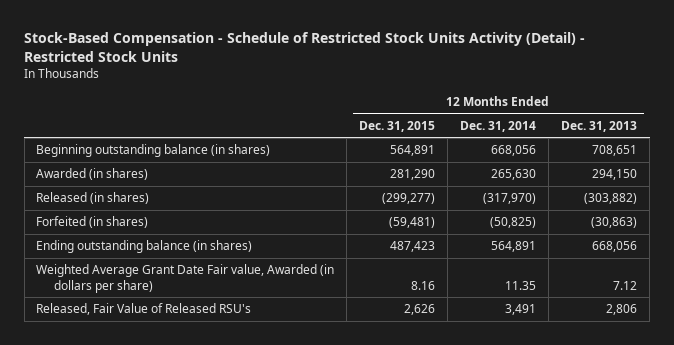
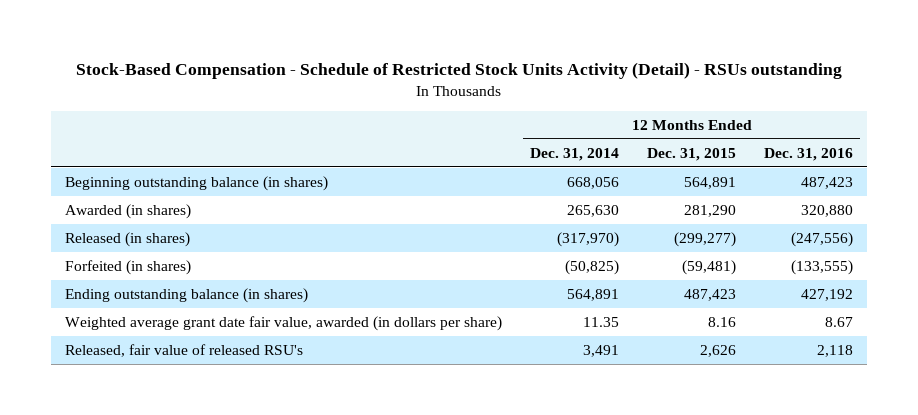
- Stock-Based Compensation - Schedule of Restricted Stock Units Activity (Detail) - Restricted Stock Units
+ Stock-Based Compensation - Schedule of Restricted Stock Units Activity (Detail) - RSUs outstanding
- | 12 Months Ended Dec. 31, 2015 | 12 Months Ended Dec. 31, 2014 | 12 Months Ended Dec. 31, 2013
+ | 12 Months Ended Dec. 31, 2014 | 12 Months Ended Dec. 31, 2015 | 12 Months Ended Dec. 31, 2016
- Weighted Average Grant Date Fair value, Awarded (in dollars per share) | 8.16 | 11.35 | 7.12
- Released, Fair Value of Released RSU's | 2,626 | 3,491 | 2,806
+ Weighted average grant date fair value, awarded (in dollars per share) | 11.35 | 8.16 | 8.67
+ Released, fair value of released RSU's | 3,491 | 2,626 | 2,118

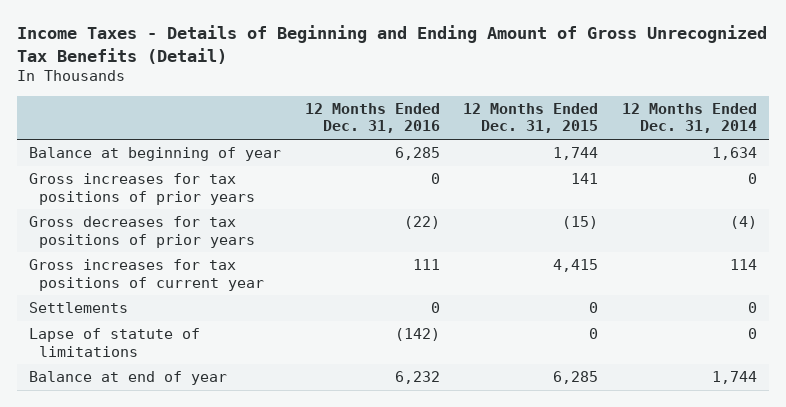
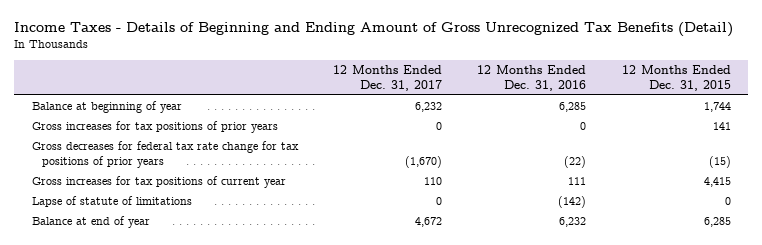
- | 12 Months Ended Dec. 31, 2016 | 12 Months Ended Dec. 31, 2015 | 12 Months Ended Dec. 31, 2014
+ | 12 Months Ended Dec. 31, 2017 | 12 Months Ended Dec. 31, 2016 | 12 Months Ended Dec. 31, 2015
- Gross decreases for tax positions of prior years | (22) | (15) | (4)
+ Gross decreases for federal tax rate change for tax positions of prior years | (1,670) | (22) | (15)
- Settlements | 0 | 0 | 0

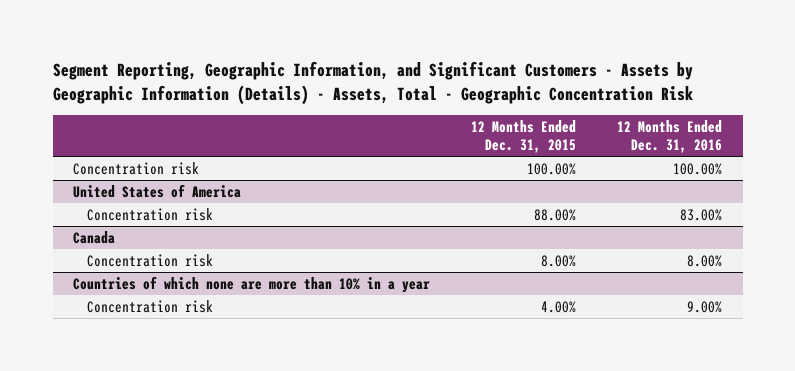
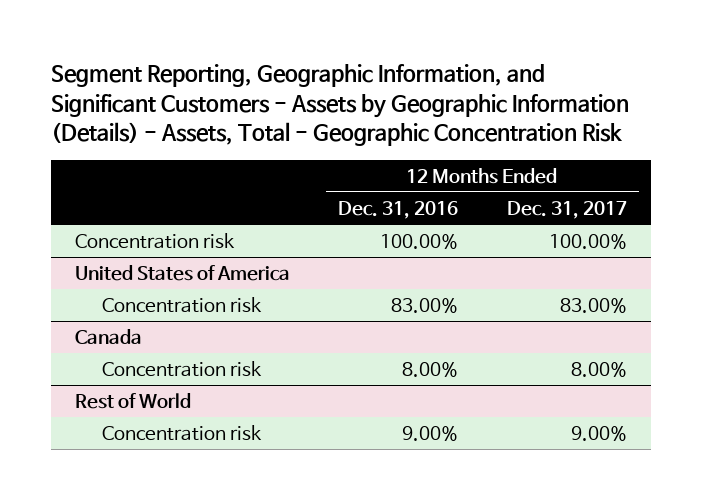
- | 12 Months Ended Dec. 31, 2015 | 12 Months Ended Dec. 31, 2016
+ | 12 Months Ended Dec. 31, 2016 | 12 Months Ended Dec. 31, 2017
- Countries of which none are more than 10% in a year
+ Rest of World

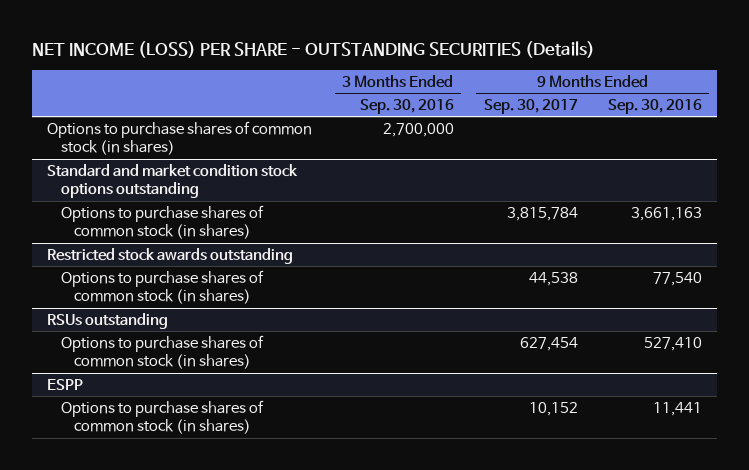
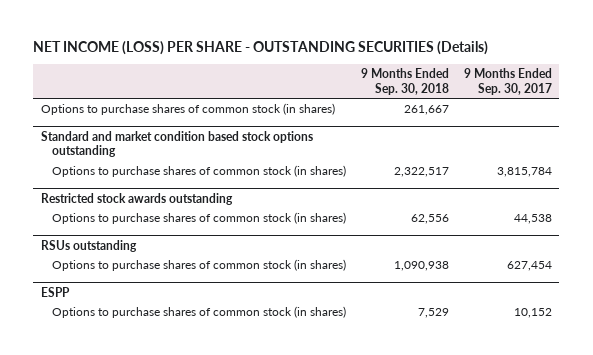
- | 3 Months Ended Sep. 30, 2016 | 9 Months Ended Sep. 30, 2017 | 9 Months Ended Sep. 30, 2016
+ | 9 Months Ended Sep. 30, 2018 | 9 Months Ended Sep. 30, 2017
- Standard and market condition stock options outstanding
+ Standard and market condition based stock options outstanding

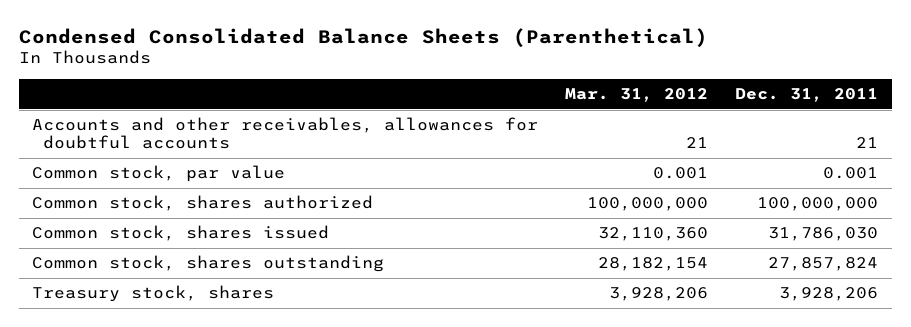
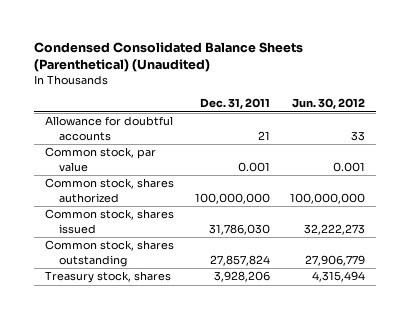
- Condensed Consolidated Balance Sheets (Parenthetical)
+ Condensed Consolidated Balance Sheets (Parenthetical) (Unaudited)
- | Mar. 31, 2012 | Dec. 31, 2011
+ | Dec. 31, 2011 | Jun. 30, 2012
- Accounts and other receivables, allowances for doubtful accounts | 21 | 21
+ Allowance for doubtful accounts | 21 | 33

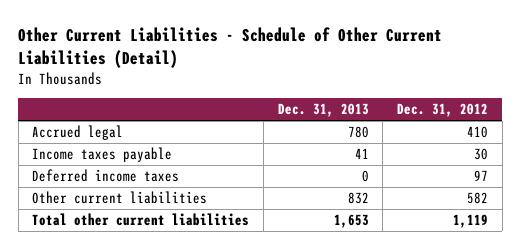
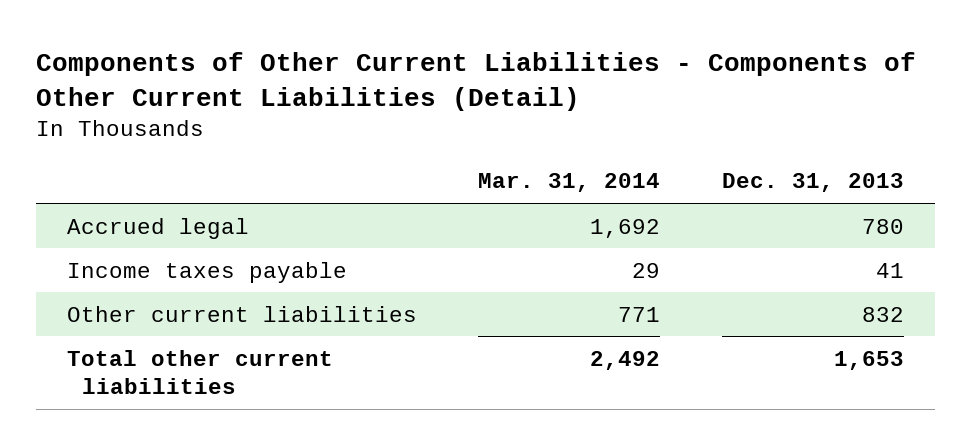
- Other Current Liabilities - Schedule of Other Current Liabilities (Detail)
+ Components of Other Current Liabilities - Components of Other Current Liabilities (Detail)
- | Dec. 31, 2013 | Dec. 31, 2012
+ | Mar. 31, 2014 | Dec. 31, 2013
- Deferred income taxes | 0 | 97

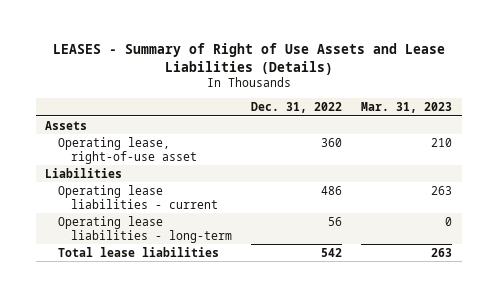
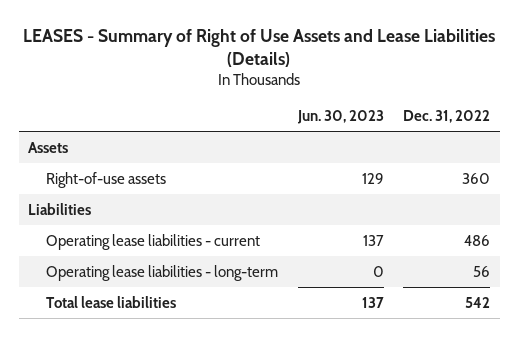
- | Dec. 31, 2022 | Mar. 31, 2023
+ | Jun. 30, 2023 | Dec. 31, 2022
- Operating lease, right-of-use asset | 360 | 210
+ Right-of-use assets | 129 | 360

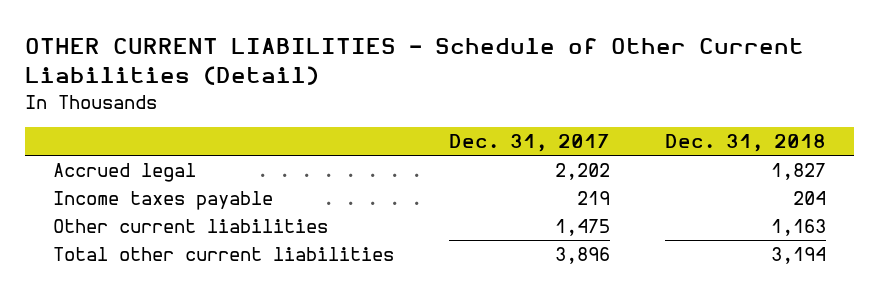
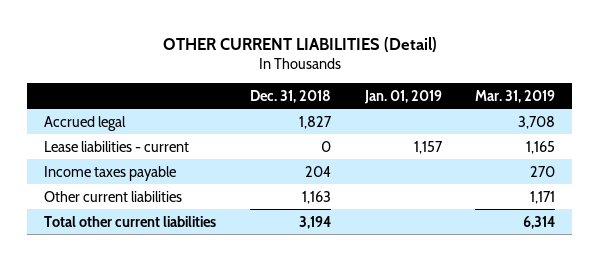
- OTHER CURRENT LIABILITIES - Schedule of Other Current Liabilities (Detail)
+ OTHER CURRENT LIABILITIES (Detail)
- | Dec. 31, 2017 | Dec. 31, 2018
+ | Dec. 31, 2018 | Jan. 01, 2019 | Mar. 31, 2019
+ Lease liabilities - current | 0 | 1,157 | 1,165

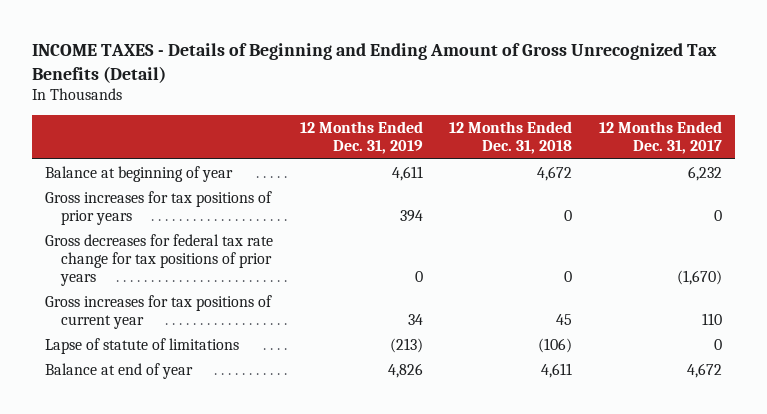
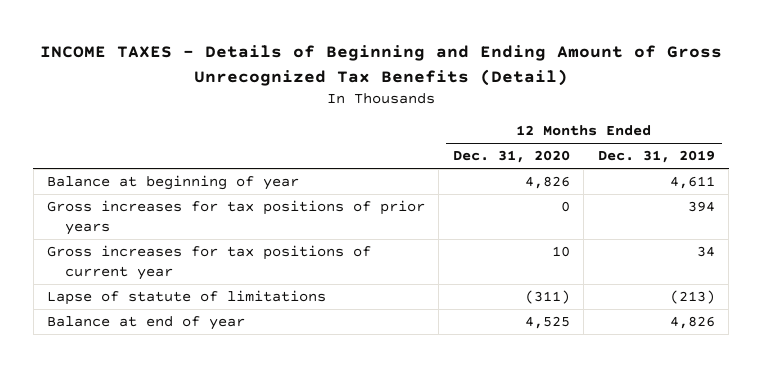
- | 12 Months Ended Dec. 31, 2019 | 12 Months Ended Dec. 31, 2018 | 12 Months Ended Dec. 31, 2017
+ | 12 Months Ended Dec. 31, 2020 | 12 Months Ended Dec. 31, 2019
- Gross decreases for federal tax rate change for tax positions of prior years | 0 | 0 | (1,670)

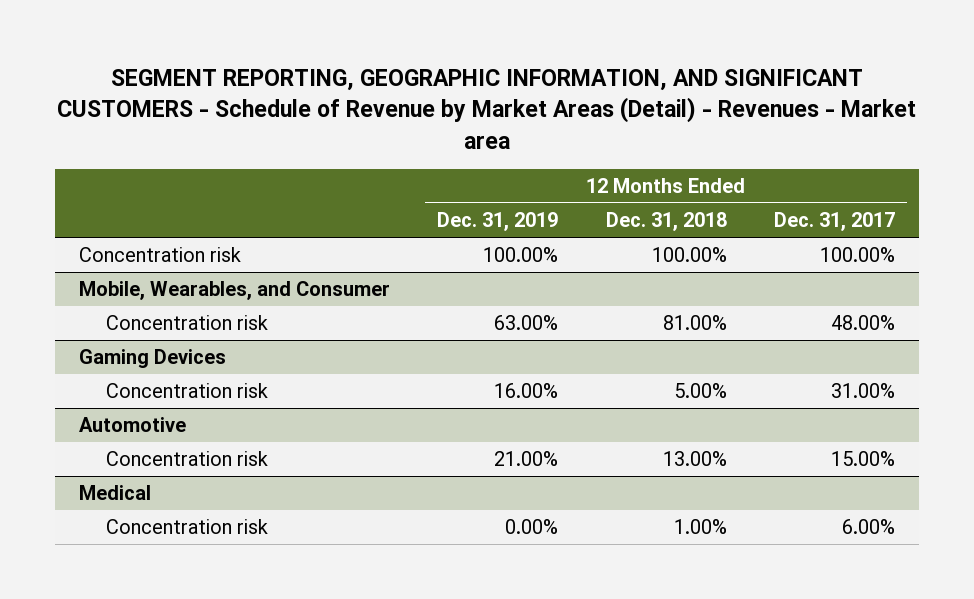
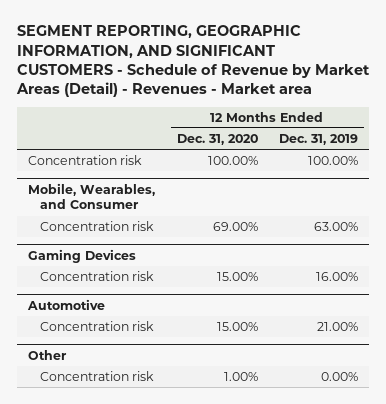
- | 12 Months Ended Dec. 31, 2019 | 12 Months Ended Dec. 31, 2018 | 12 Months Ended Dec. 31, 2017
+ | 12 Months Ended Dec. 31, 2020 | 12 Months Ended Dec. 31, 2019
- Medical
+ Other

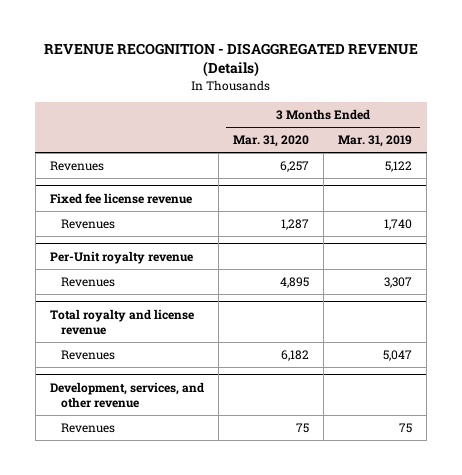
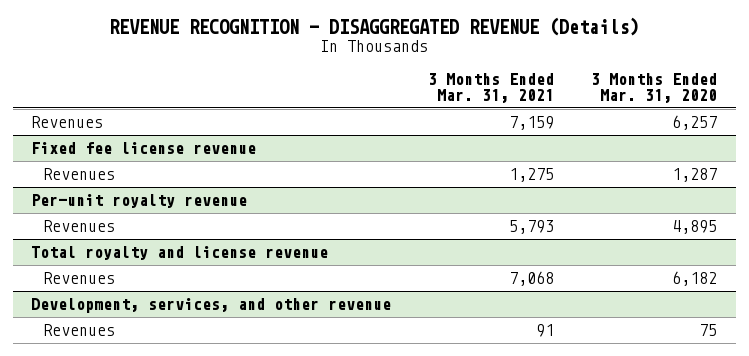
- | 3 Months Ended Mar. 31, 2020 | 3 Months Ended Mar. 31, 2019
+ | 3 Months Ended Mar. 31, 2021 | 3 Months Ended Mar. 31, 2020
- Per-Unit royalty revenue
+ Per-unit royalty revenue

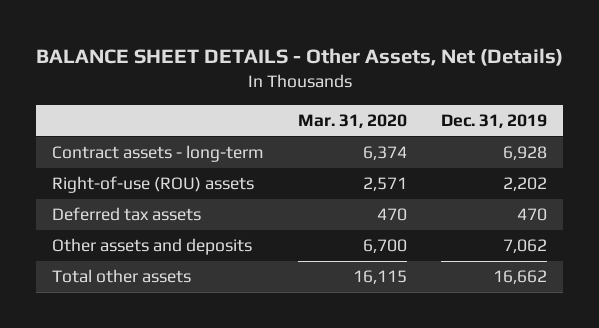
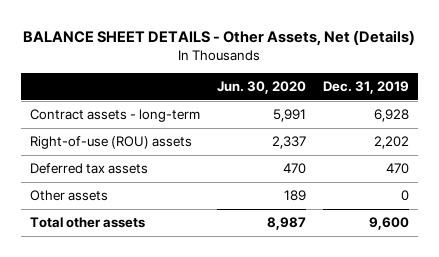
- | Mar. 31, 2020 | Dec. 31, 2019
+ | Jun. 30, 2020 | Dec. 31, 2019
- Other assets and deposits | 6,700 | 7,062
- Total other assets | 16,115 | 16,662
+ Other assets | 189 | 0
+ Total other assets | 8,987 | 9,600

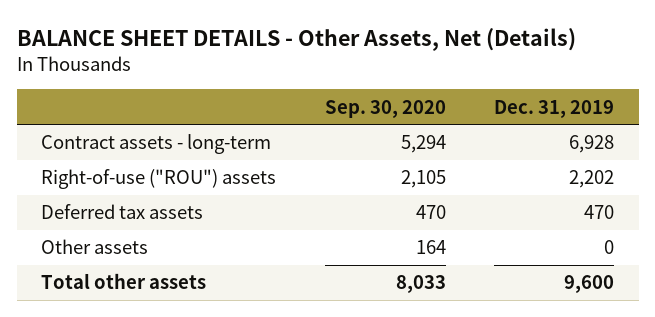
- | Jun. 30, 2020 | Dec. 31, 2019
+ | Sep. 30, 2020 | Dec. 31, 2019
- Right-of-use (ROU) assets | 2,337 | 2,202
+ Right-of-use ("ROU") assets | 2,105 | 2,202

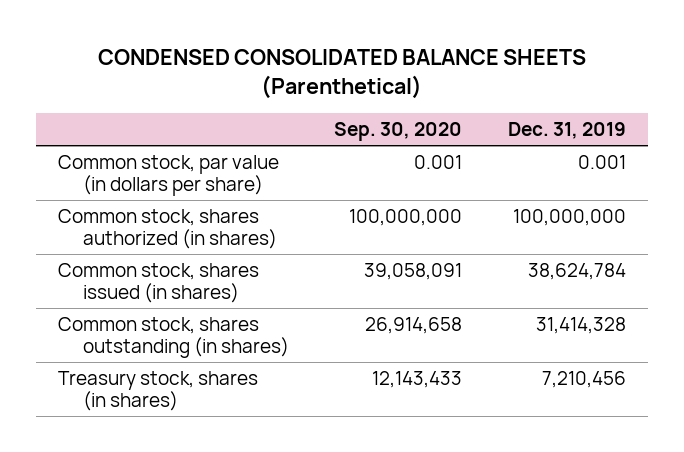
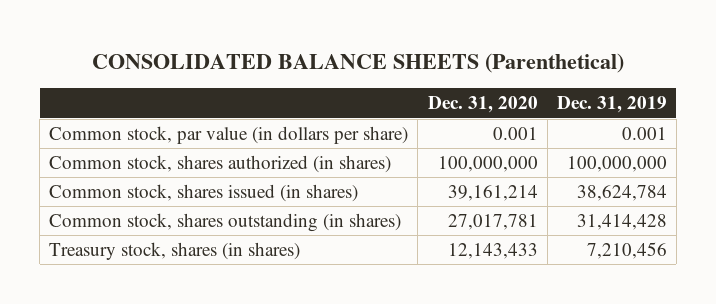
- CONDENSED CONSOLIDATED BALANCE SHEETS (Parenthetical)
+ CONSOLIDATED BALANCE SHEETS (Parenthetical)
- | Sep. 30, 2020 | Dec. 31, 2019
+ | Dec. 31, 2020 | Dec. 31, 2019
- Common stock, shares outstanding (in shares) | 26,914,658 | 31,414,328
+ Common stock, shares outstanding (in shares) | 27,017,781 | 31,414,428

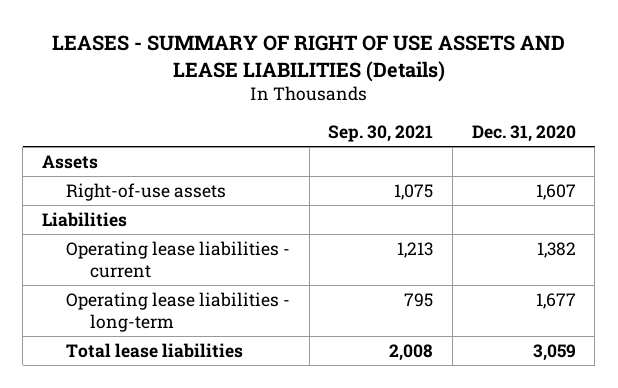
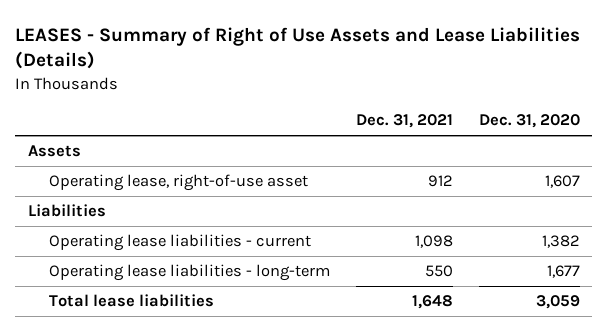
- LEASES - SUMMARY OF RIGHT OF USE ASSETS AND LEASE LIABILITIES (Details)
+ LEASES - Summary of Right of Use Assets and Lease Liabilities (Details)
- | Sep. 30, 2021 | Dec. 31, 2020
+ | Dec. 31, 2021 | Dec. 31, 2020
- Right-of-use assets | 1,075 | 1,607
+ Operating lease, right-of-use asset | 912 | 1,607

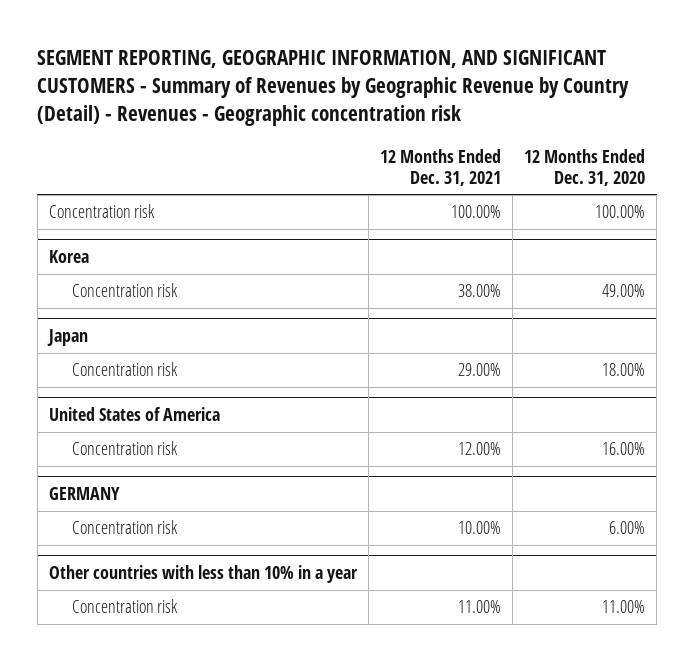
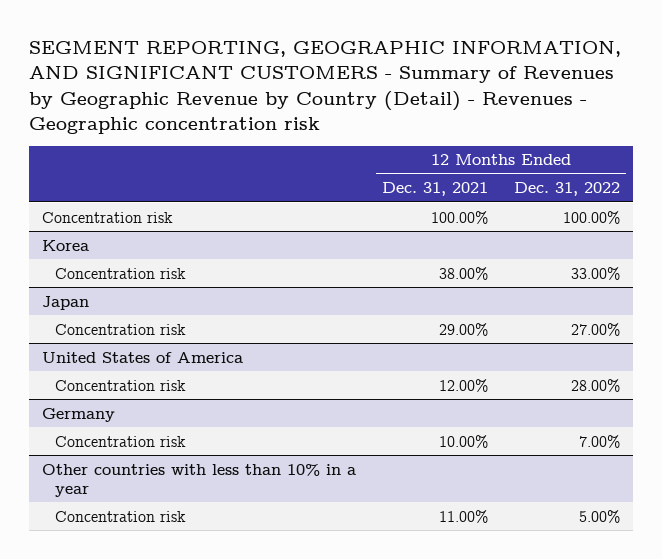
- | 12 Months Ended Dec. 31, 2021 | 12 Months Ended Dec. 31, 2020
+ | 12 Months Ended Dec. 31, 2021 | 12 Months Ended Dec. 31, 2022
- GERMANY
+ Germany

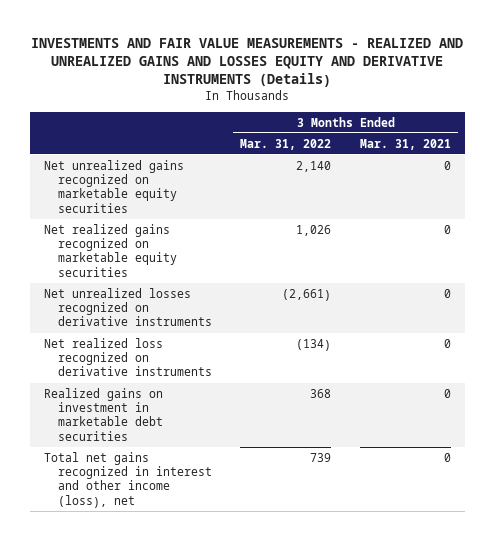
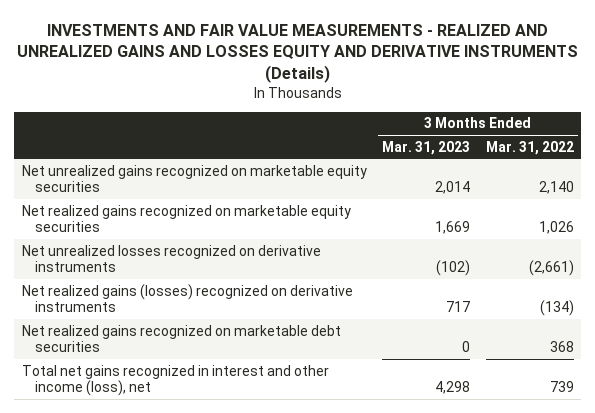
- | 3 Months Ended Mar. 31, 2022 | 3 Months Ended Mar. 31, 2021
+ | 3 Months Ended Mar. 31, 2023 | 3 Months Ended Mar. 31, 2022
- Net realized loss recognized on derivative instruments | (134) | 0
- Realized gains on investment in marketable debt securities | 368 | 0
+ Net realized gains (losses) recognized on derivative instruments | 717 | (134)
+ Net realized gains recognized on marketable debt securities | 0 | 368

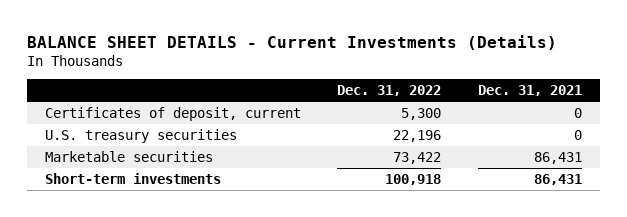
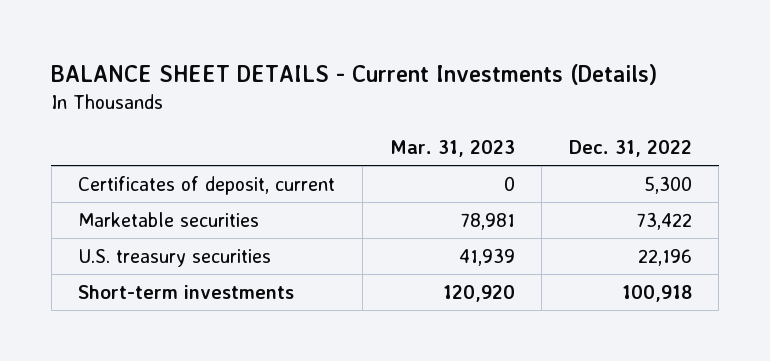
- | Dec. 31, 2022 | Dec. 31, 2021
+ | Mar. 31, 2023 | Dec. 31, 2022
moved down: U.S. treasury securities | 41,939 | 22,196

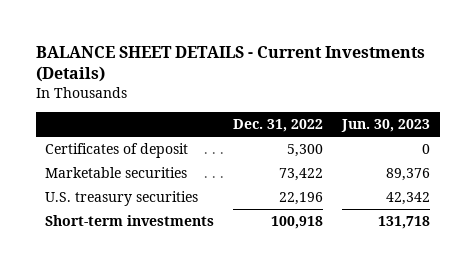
- | Mar. 31, 2023 | Dec. 31, 2022
+ | Dec. 31, 2022 | Jun. 30, 2023
- Certificates of deposit, current | 0 | 5,300
+ Certificates of deposit | 5,300 | 0

